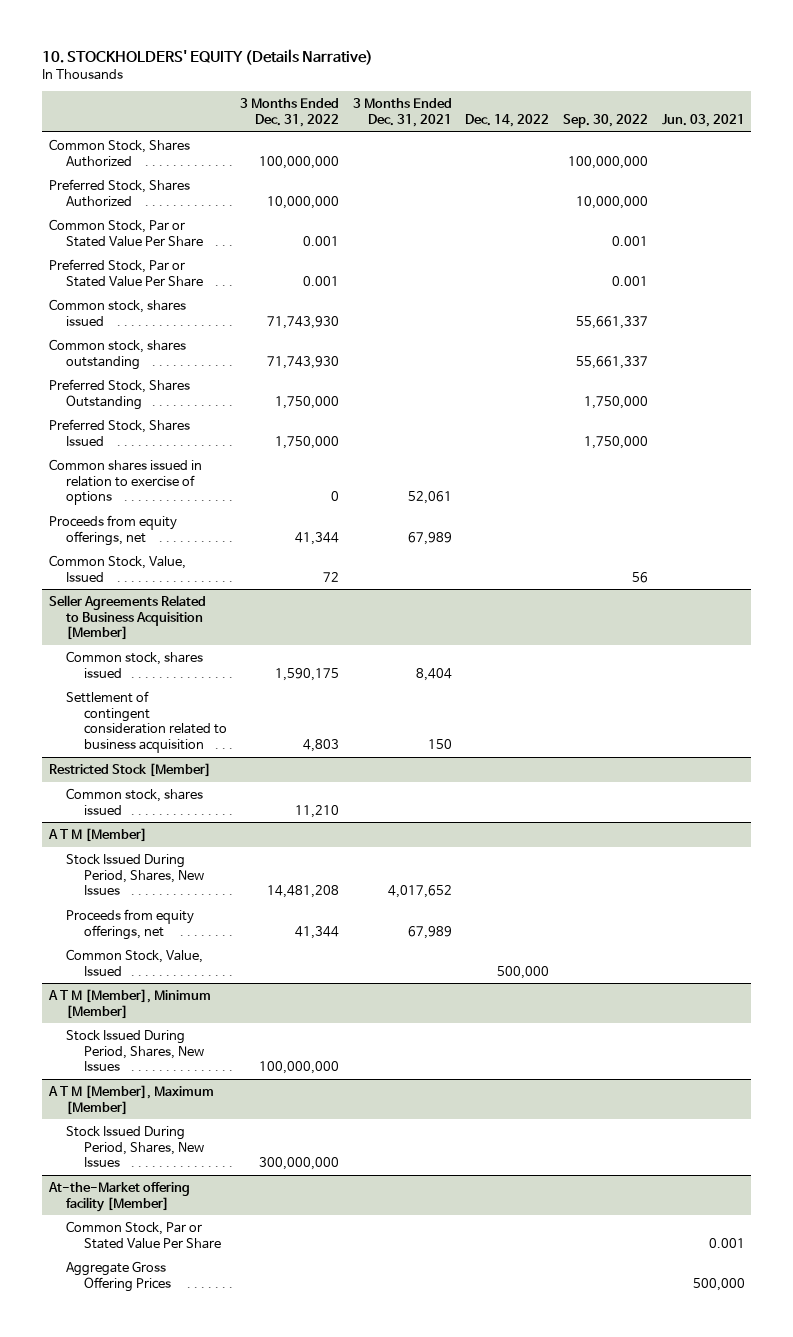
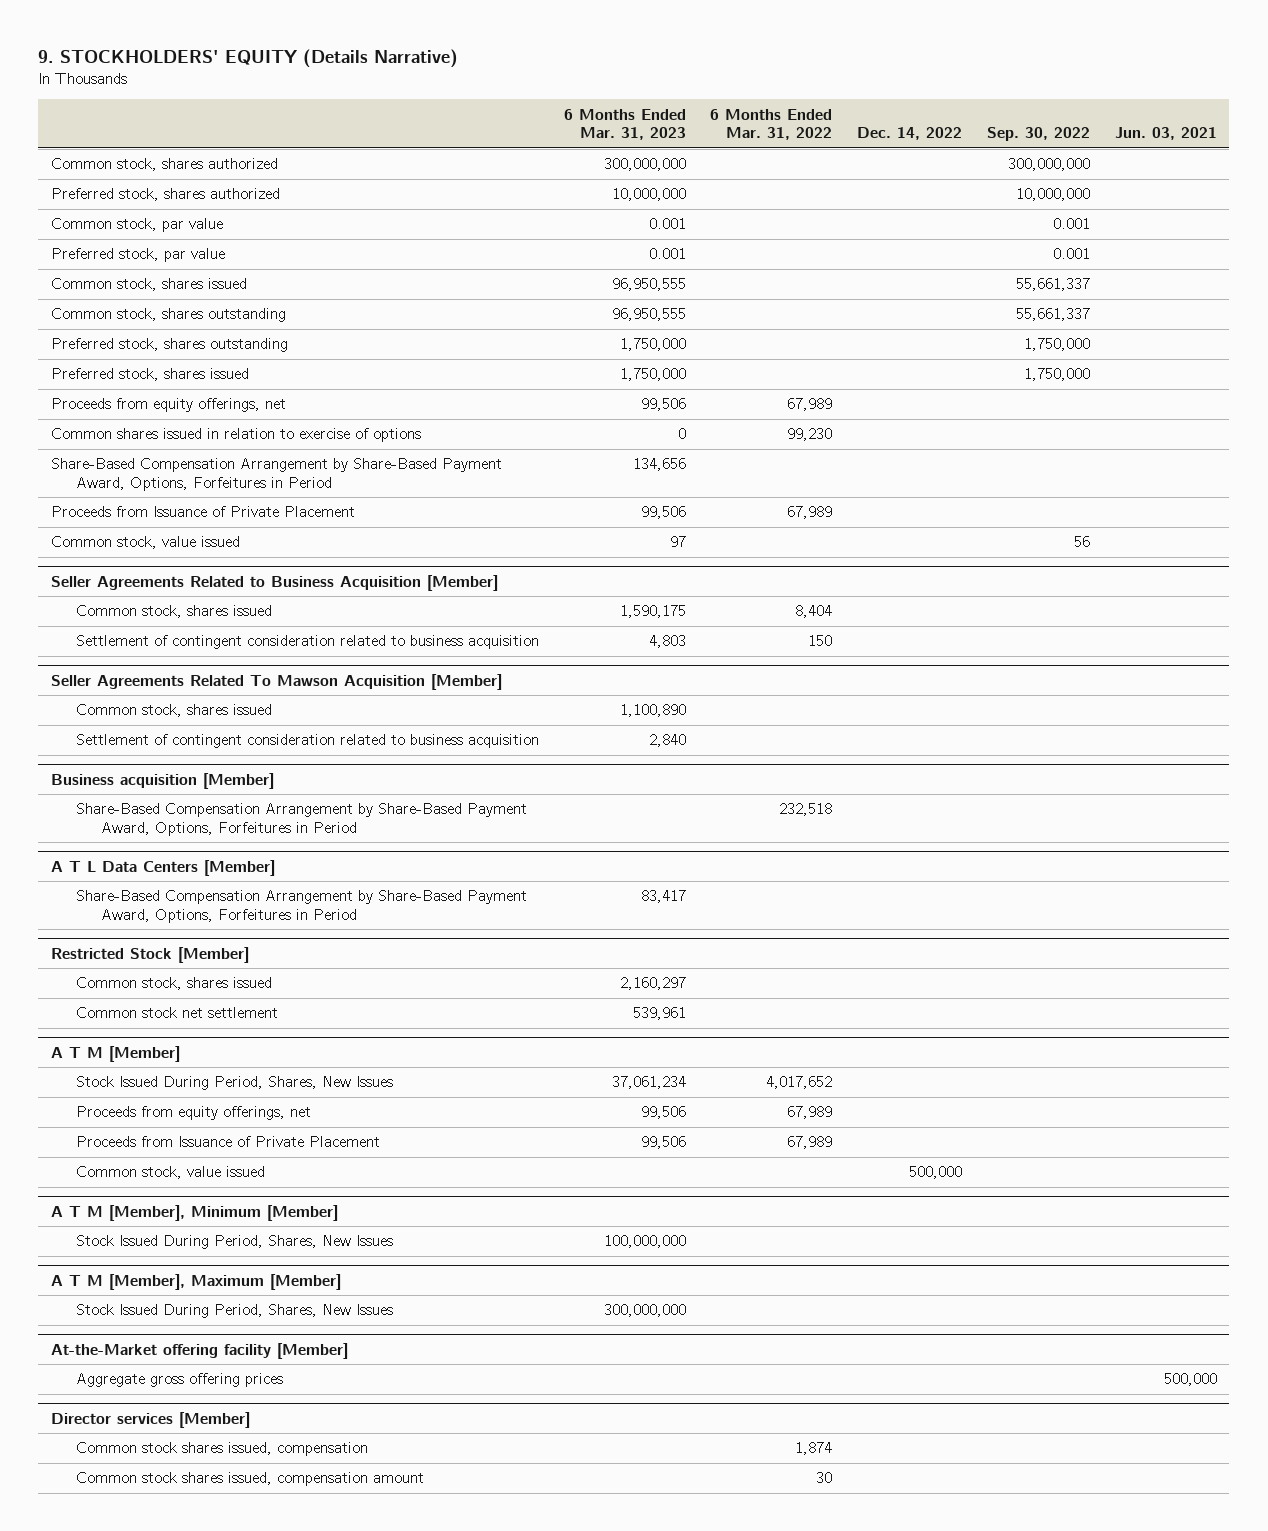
- 10. STOCKHOLDERS' EQUITY (Details Narrative)
+ 9. STOCKHOLDERS' EQUITY (Details Narrative)
- | 3 Months Ended Dec. 31, 2022 | 3 Months Ended Dec. 31, 2021 | Dec. 14, 2022 | Sep. 30, 2022 | Jun. 03, 2021
+ | 6 Months Ended Mar. 31, 2023 | 6 Months Ended Mar. 31, 2022 | Dec. 14, 2022 | Sep. 30, 2022 | Jun. 03, 2021
- Common Stock, Shares Authorized | 100,000,000 | | | 100,000,000 |
- Preferred Stock, Shares Authorized | 10,000,000 | | | 10,000,000 |
- Common Stock, Par or Stated Value Per Share | 0.001 | | | 0.001 |
- Preferred Stock, Par or Stated Value Per Share | 0.001 | | | 0.001 |
+ Common stock, shares authorized | 300,000,000 | | | 300,000,000 |
+ Preferred stock, shares authorized | 10,000,000 | | | 10,000,000 |
+ Common stock, par value | 0.001 | | | 0.001 |
+ Preferred stock, par value | 0.001 | | | 0.001 |
- Preferred Stock, Shares Outstanding | 1,750,000 | | | 1,750,000 |
- Preferred Stock, Shares Issued | 1,750,000 | | | 1,750,000 |
+ Preferred stock, shares outstanding | 1,750,000 | | | 1,750,000 |
+ Preferred stock, shares issued | 1,750,000 | | | 1,750,000 |
- Common Stock, Value, Issued | 72 | | | 56 |
moved down: Common shares issued in relation to exercise of options | 0 | 99,230 | | |
+ Share-Based Compensation Arrangement by Share-Based Payment Award, Options, Forfeitures in Period | 134,656 | | | |
+ Proceeds from Issuance of Private Placement | 99,506 | 67,989 | | |
+ Common stock, value issued | 97 | | | 56 |
+ Seller Agreements Related To Mawson Acquisition [Member]
+ Common stock, shares issued | 1,100,890 | | | |
+ Settlement of contingent consideration related to business acquisition | 2,840 | | | |
+ Business acquisition [Member]
+ Share-Based Compensation Arrangement by Share-Based Payment Award, Options, Forfeitures in Period | | 232,518 | | |
+ A T L Data Centers [Member]
+ Share-Based Compensation Arrangement by Share-Based Payment Award, Options, Forfeitures in Period | 83,417 | | | |
@ Restricted Stock [Member]
+ Common stock net settlement | 539,961 | | | |
@ A T M [Member]
- Common Stock, Value, Issued | | | 500,000 | |
+ Proceeds from Issuance of Private Placement | 99,506 | 67,989 | | |
+ Common stock, value issued | | | 500,000 | |
@ At-the-Market offering facility [Member]
- Common Stock, Par or Stated Value Per Share | | | | | 0.001
- Aggregate Gross Offering Prices | | | | | 500,000
+ Aggregate gross offering prices | | | | | 500,000
+ Director services [Member]
+ Common stock shares issued, compensation | | 1,874 | | |
+ Common stock shares issued, compensation amount | | 30 | | |

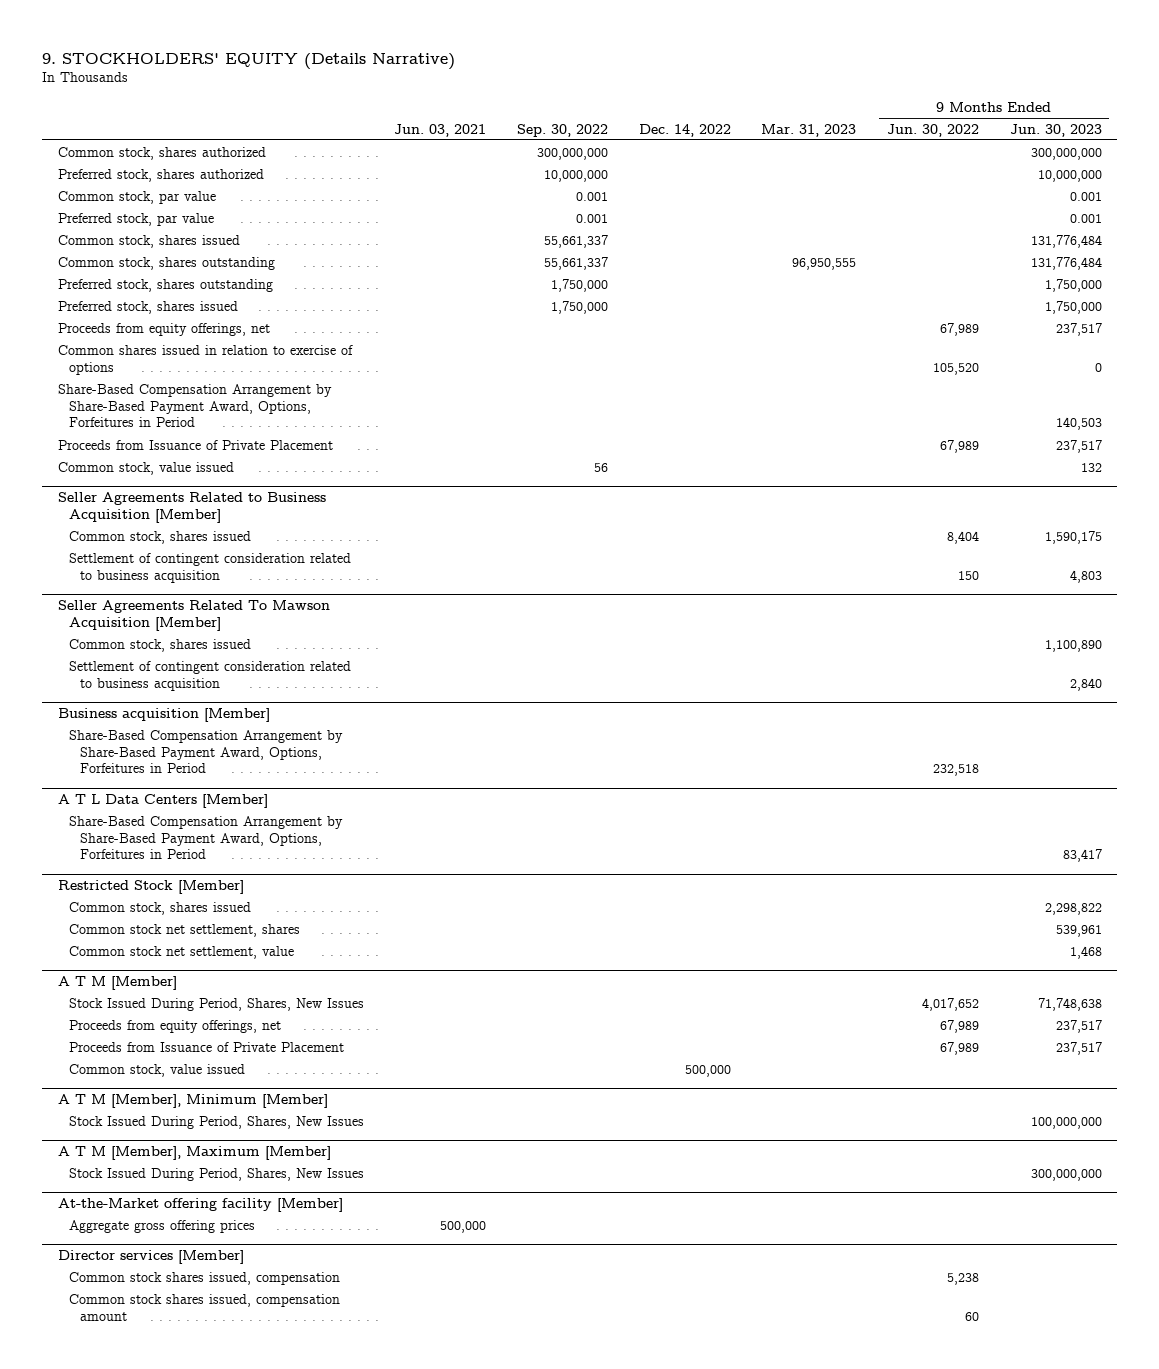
- | 6 Months Ended Mar. 31, 2023 | 6 Months Ended Mar. 31, 2022 | Dec. 14, 2022 | Sep. 30, 2022 | Jun. 03, 2021
+ | Jun. 03, 2021 | Sep. 30, 2022 | Dec. 14, 2022 | Mar. 31, 2023 | 9 Months Ended Jun. 30, 2022 | 9 Months Ended Jun. 30, 2023
@ Restricted Stock [Member]
- Common stock net settlement | 539,961 | | | |
+ Common stock net settlement, shares | | | | | | 539,961
+ Common stock net settlement, value | | | | | | 1,468

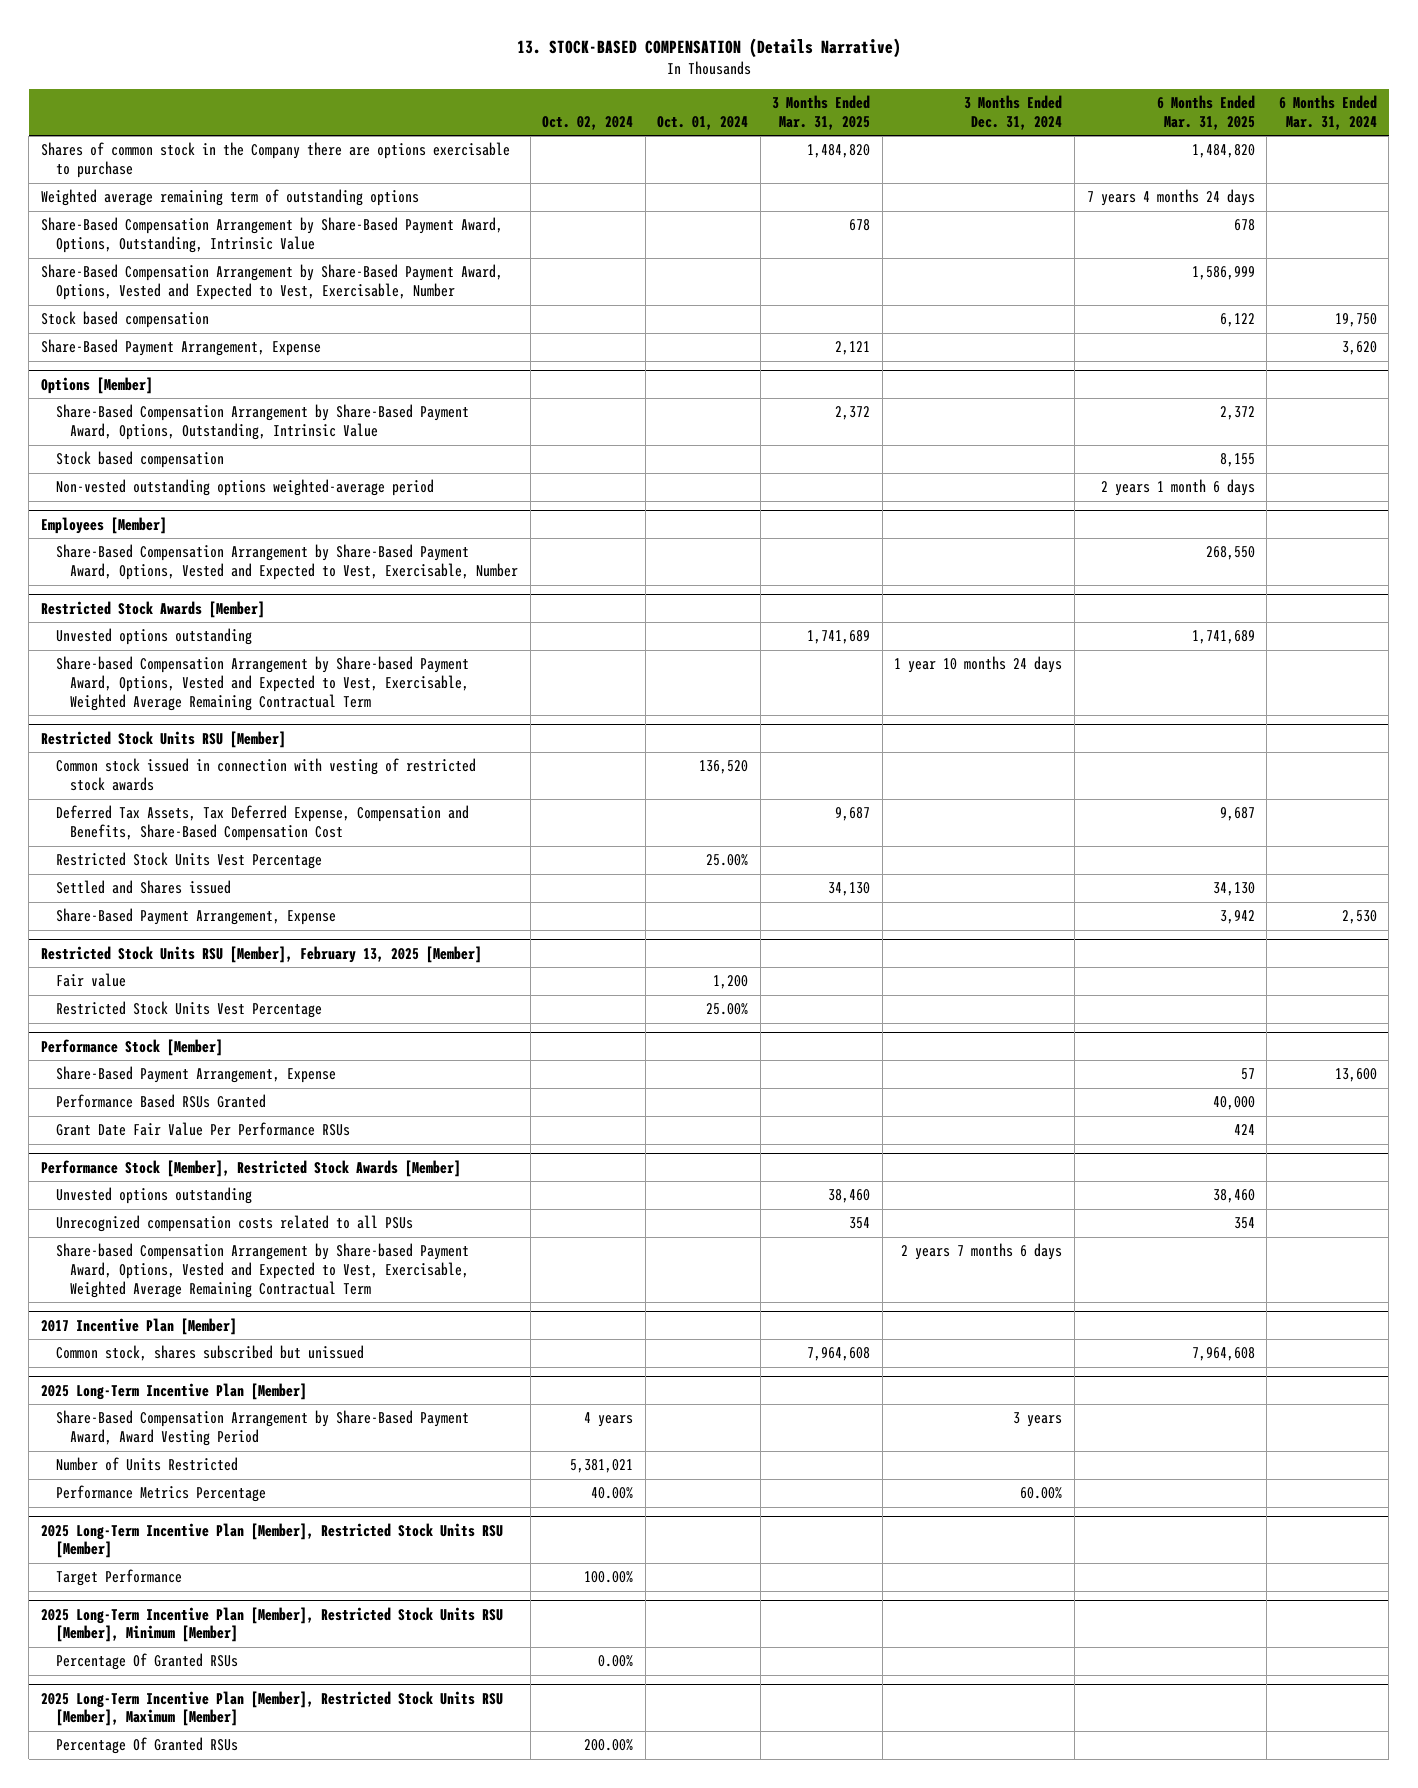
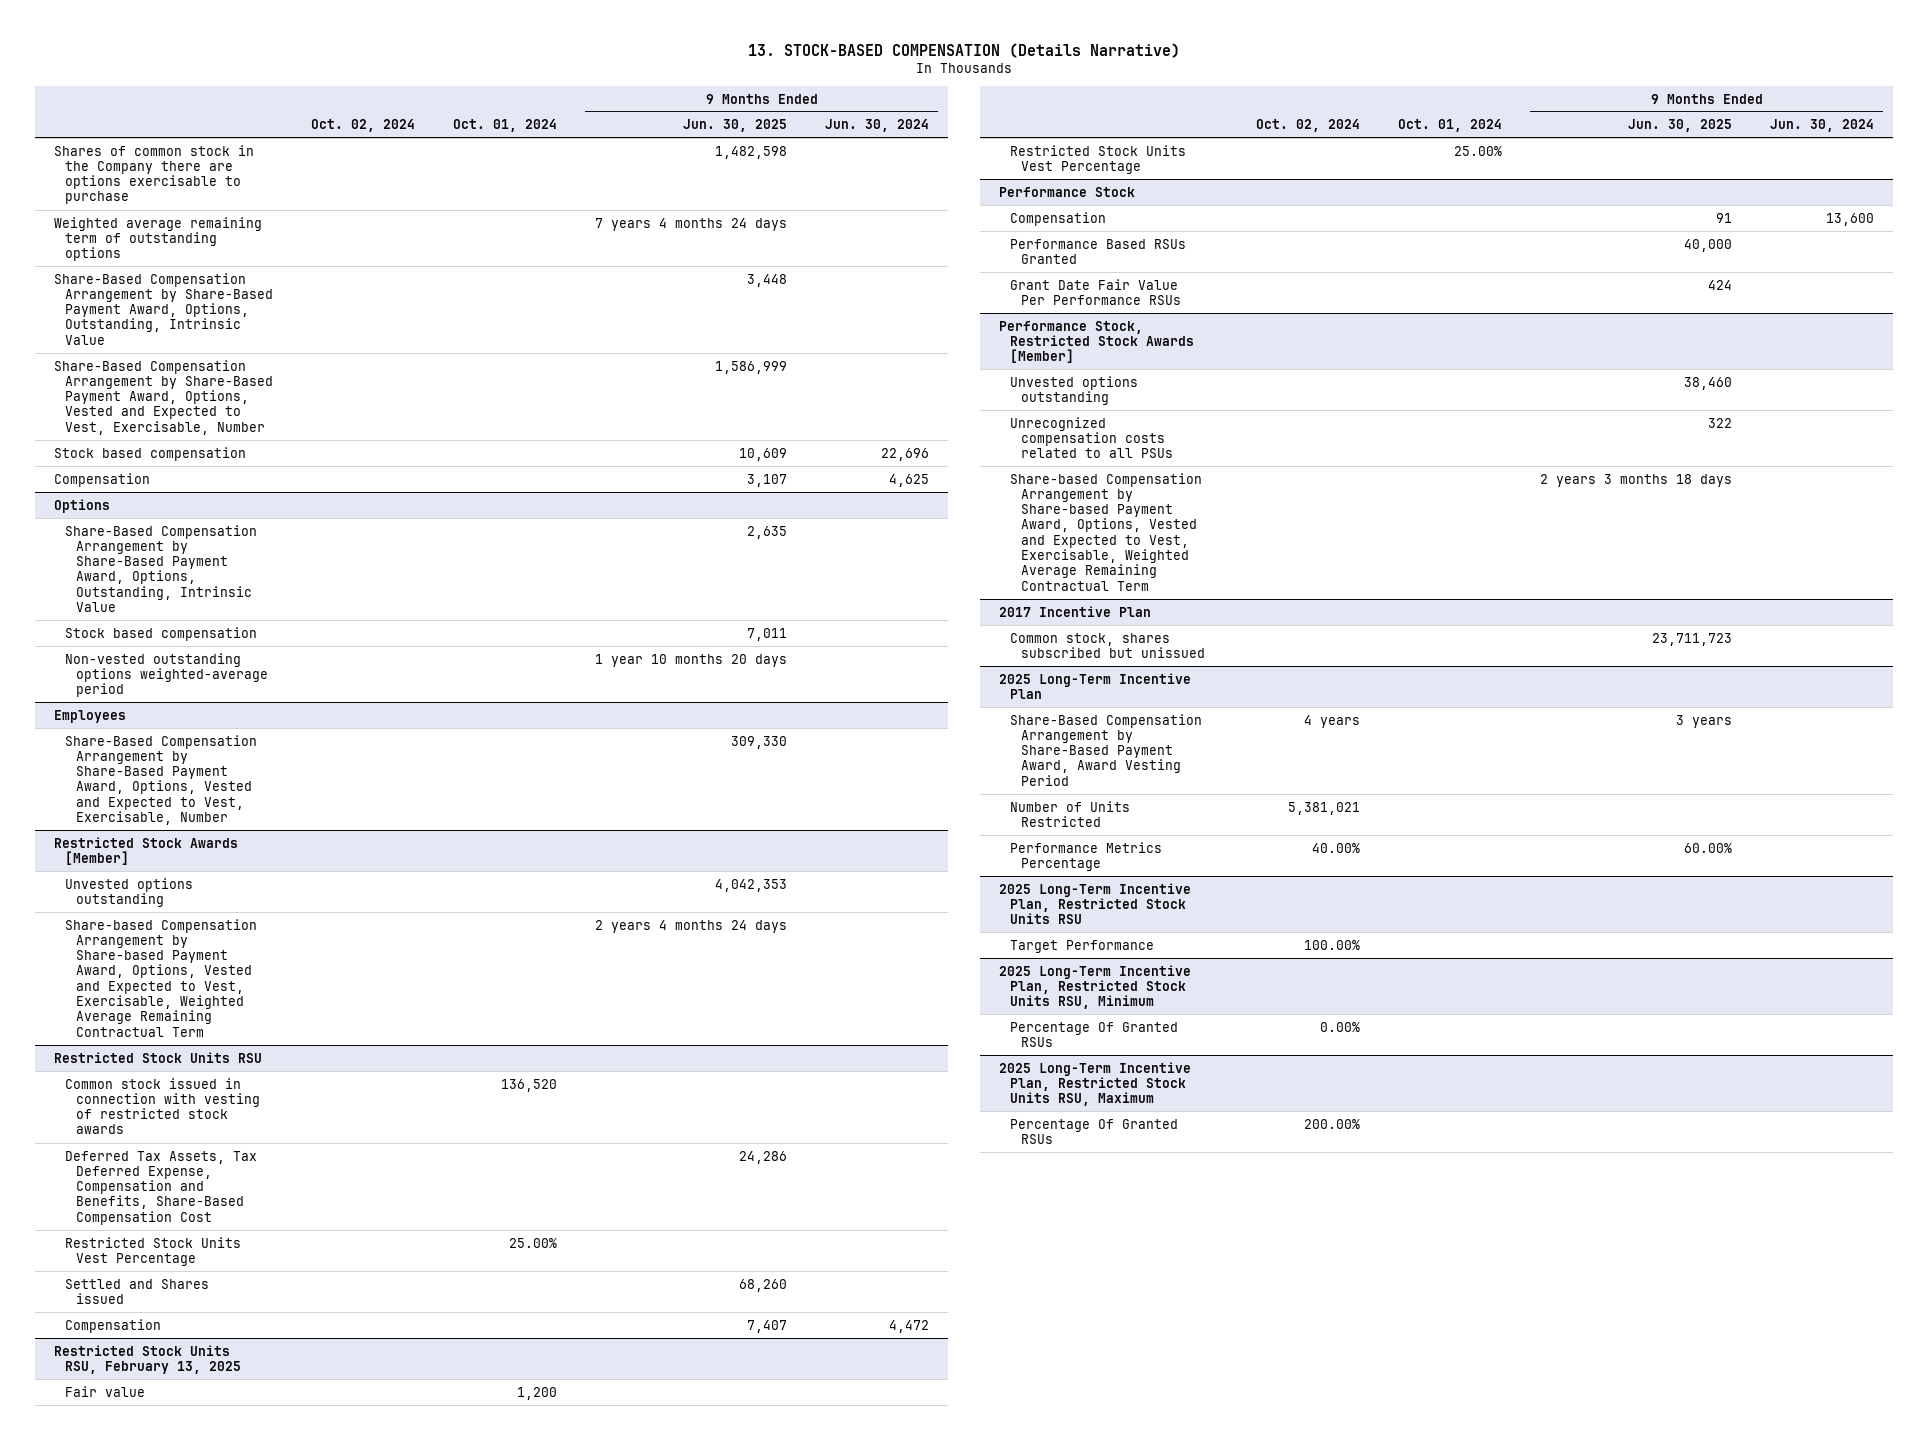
- | Oct. 02, 2024 | Oct. 01, 2024 | 3 Months Ended Mar. 31, 2025 | 3 Months Ended Dec. 31, 2024 | 6 Months Ended Mar. 31, 2025 | 6 Months Ended Mar. 31, 2024
+ | Oct. 02, 2024 | Oct. 01, 2024 | 9 Months Ended Jun. 30, 2025 | 9 Months Ended Jun. 30, 2024
- Share-Based Payment Arrangement, Expense | | | 2,121 | | | 3,620
- Options [Member]
+ Compensation | | | 3,107 | 4,625
+ Options
- Employees [Member]
+ Employees
- Restricted Stock Units RSU [Member]
+ Restricted Stock Units RSU
- Share-Based Payment Arrangement, Expense | | | | | 3,942 | 2,530
- Restricted Stock Units RSU [Member], February 13, 2025 [Member]
+ Compensation | | | 7,407 | 4,472
+ Restricted Stock Units RSU, February 13, 2025
- Performance Stock [Member]
- Share-Based Payment Arrangement, Expense | | | | | 57 | 13,600
+ Performance Stock
+ Compensation | | | 91 | 13,600
- Performance Stock [Member], Restricted Stock Awards [Member]
+ Performance Stock, Restricted Stock Awards [Member]
- 2017 Incentive Plan [Member]
+ 2017 Incentive Plan
- 2025 Long-Term Incentive Plan [Member]
+ 2025 Long-Term Incentive Plan
- 2025 Long-Term Incentive Plan [Member], Restricted Stock Units RSU [Member]
+ 2025 Long-Term Incentive Plan, Restricted Stock Units RSU
- 2025 Long-Term Incentive Plan [Member], Restricted Stock Units RSU [Member], Minimum [Member]
+ 2025 Long-Term Incentive Plan, Restricted Stock Units RSU, Minimum
- 2025 Long-Term Incentive Plan [Member], Restricted Stock Units RSU [Member], Maximum [Member]
+ 2025 Long-Term Incentive Plan, Restricted Stock Units RSU, Maximum

